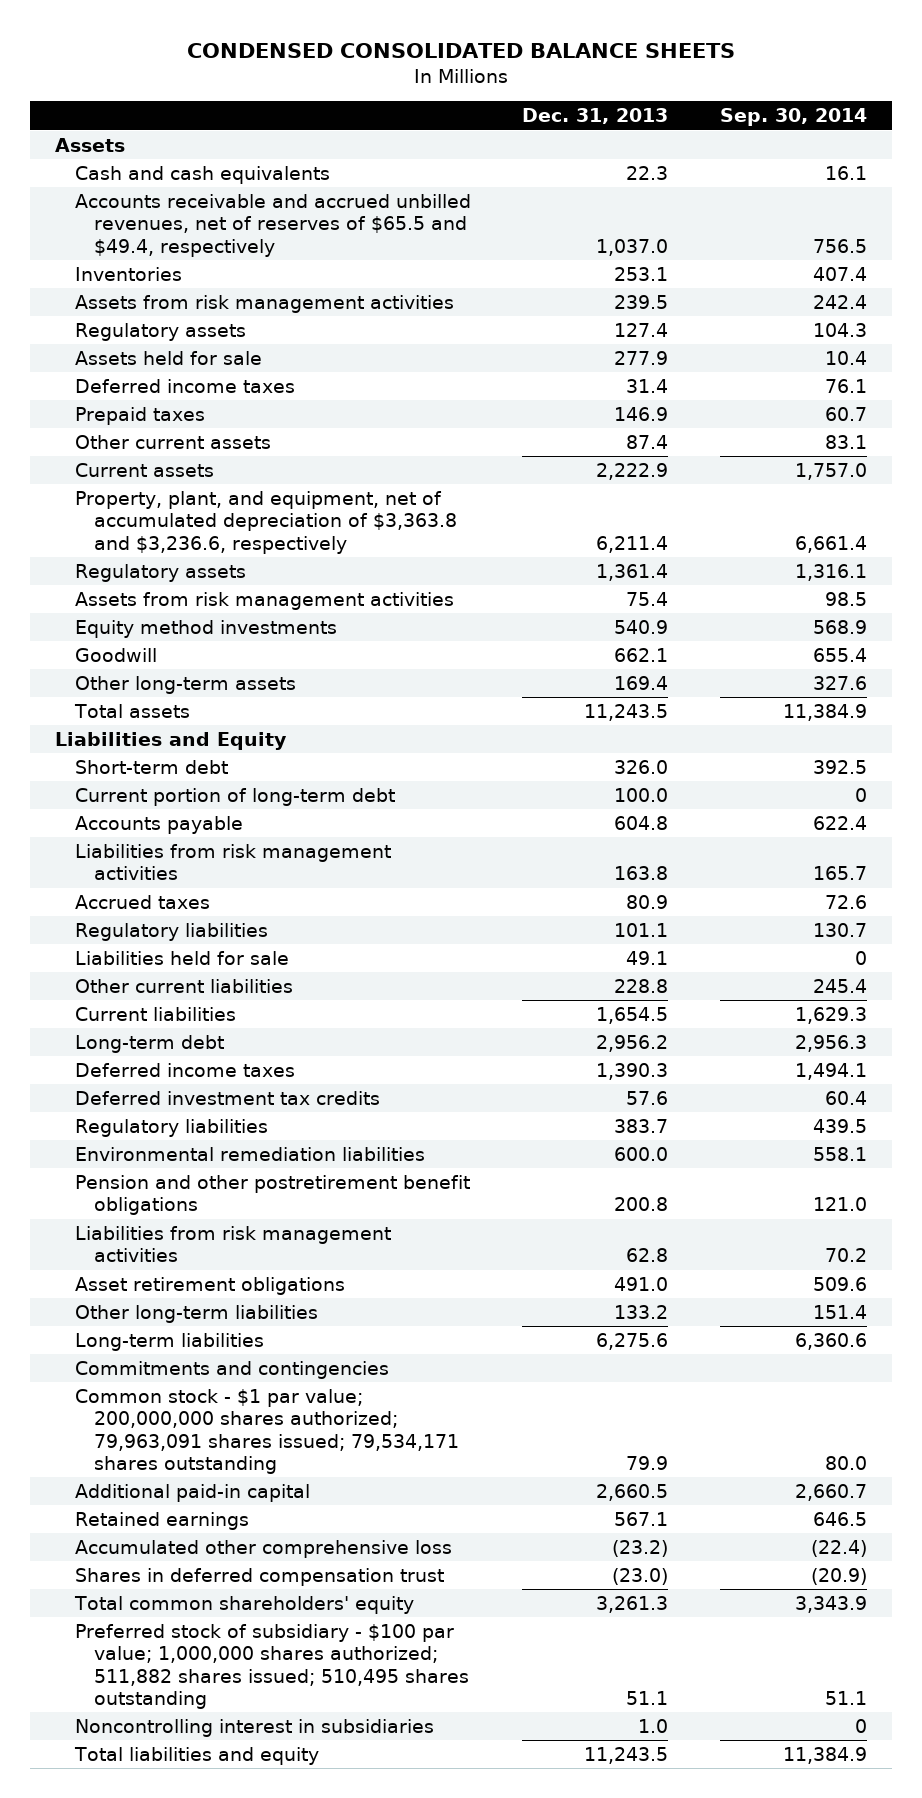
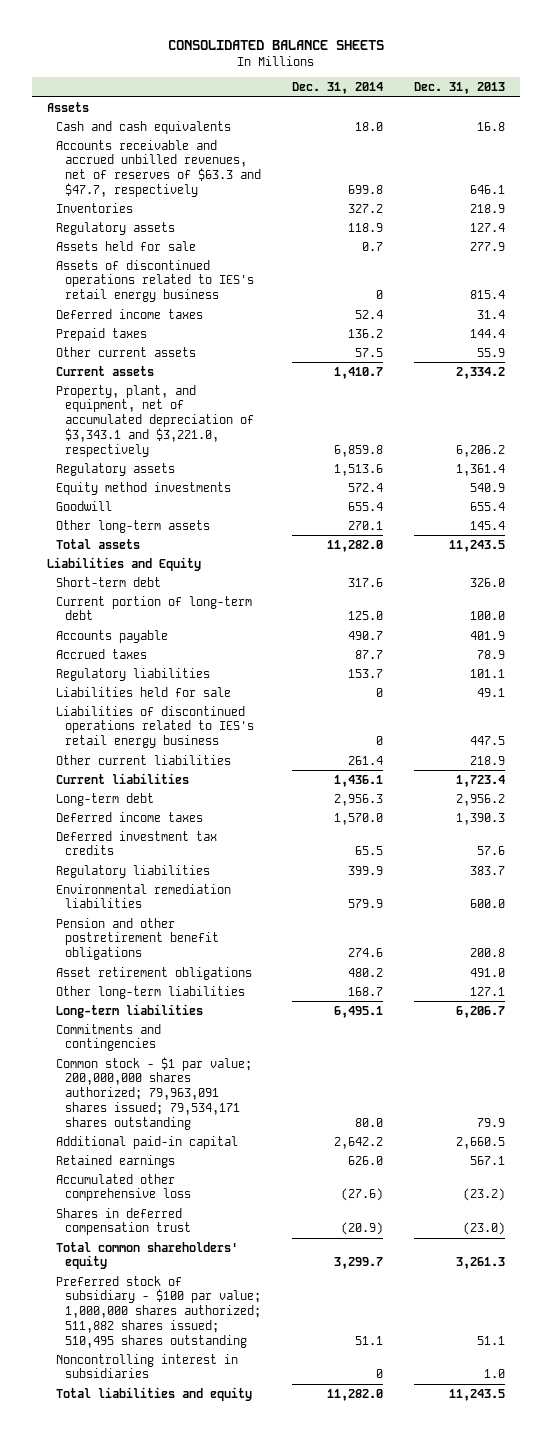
- CONDENSED CONSOLIDATED BALANCE SHEETS
+ CONSOLIDATED BALANCE SHEETS
- | Dec. 31, 2013 | Sep. 30, 2014
+ | Dec. 31, 2014 | Dec. 31, 2013
- Cash and cash equivalents | 22.3 | 16.1
- Accounts receivable and accrued unbilled revenues, net of reserves of $65.5 and $49.4, respectively | 1,037.0 | 756.5
- Inventories | 253.1 | 407.4
- Assets from risk management activities | 239.5 | 242.4
+ Cash and cash equivalents | 18.0 | 16.8
+ Accounts receivable and accrued unbilled revenues, net of reserves of $63.3 and $47.7, respectively | 699.8 | 646.1
+ Inventories | 327.2 | 218.9
+ Assets of discontinued operations related to IES's retail energy business | 0 | 815.4
- Prepaid taxes | 146.9 | 60.7
- Other current assets | 87.4 | 83.1
- Current assets | 2,222.9 | 1,757.0
- Property, plant, and equipment, net of accumulated depreciation of $3,363.8 and $3,236.6, respectively | 6,211.4 | 6,661.4
+ Prepaid taxes | 136.2 | 144.4
+ Other current assets | 57.5 | 55.9
+ Current assets | 1,410.7 | 2,334.2
+ Property, plant, and equipment, net of accumulated depreciation of $3,343.1 and $3,221.0, respectively | 6,859.8 | 6,206.2
- Assets from risk management activities | 75.4 | 98.5
- Goodwill | 662.1 | 655.4
- Other long-term assets | 169.4 | 327.6
+ Goodwill | 655.4 | 655.4
+ Other long-term assets | 270.1 | 145.4
- Accounts payable | 604.8 | 622.4
- Liabilities from risk management activities | 163.8 | 165.7
- Accrued taxes | 80.9 | 72.6
+ Accounts payable | 490.7 | 401.9
+ Accrued taxes | 87.7 | 78.9
- Other current liabilities | 228.8 | 245.4
- Current liabilities | 1,654.5 | 1,629.3
+ Liabilities of discontinued operations related to IES's retail energy business | 0 | 447.5
+ Other current liabilities | 261.4 | 218.9
+ Current liabilities | 1,436.1 | 1,723.4
- Liabilities from risk management activities | 62.8 | 70.2
- Other long-term liabilities | 133.2 | 151.4
- Long-term liabilities | 6,275.6 | 6,360.6
+ Other long-term liabilities | 168.7 | 127.1
+ Long-term liabilities | 6,495.1 | 6,206.7

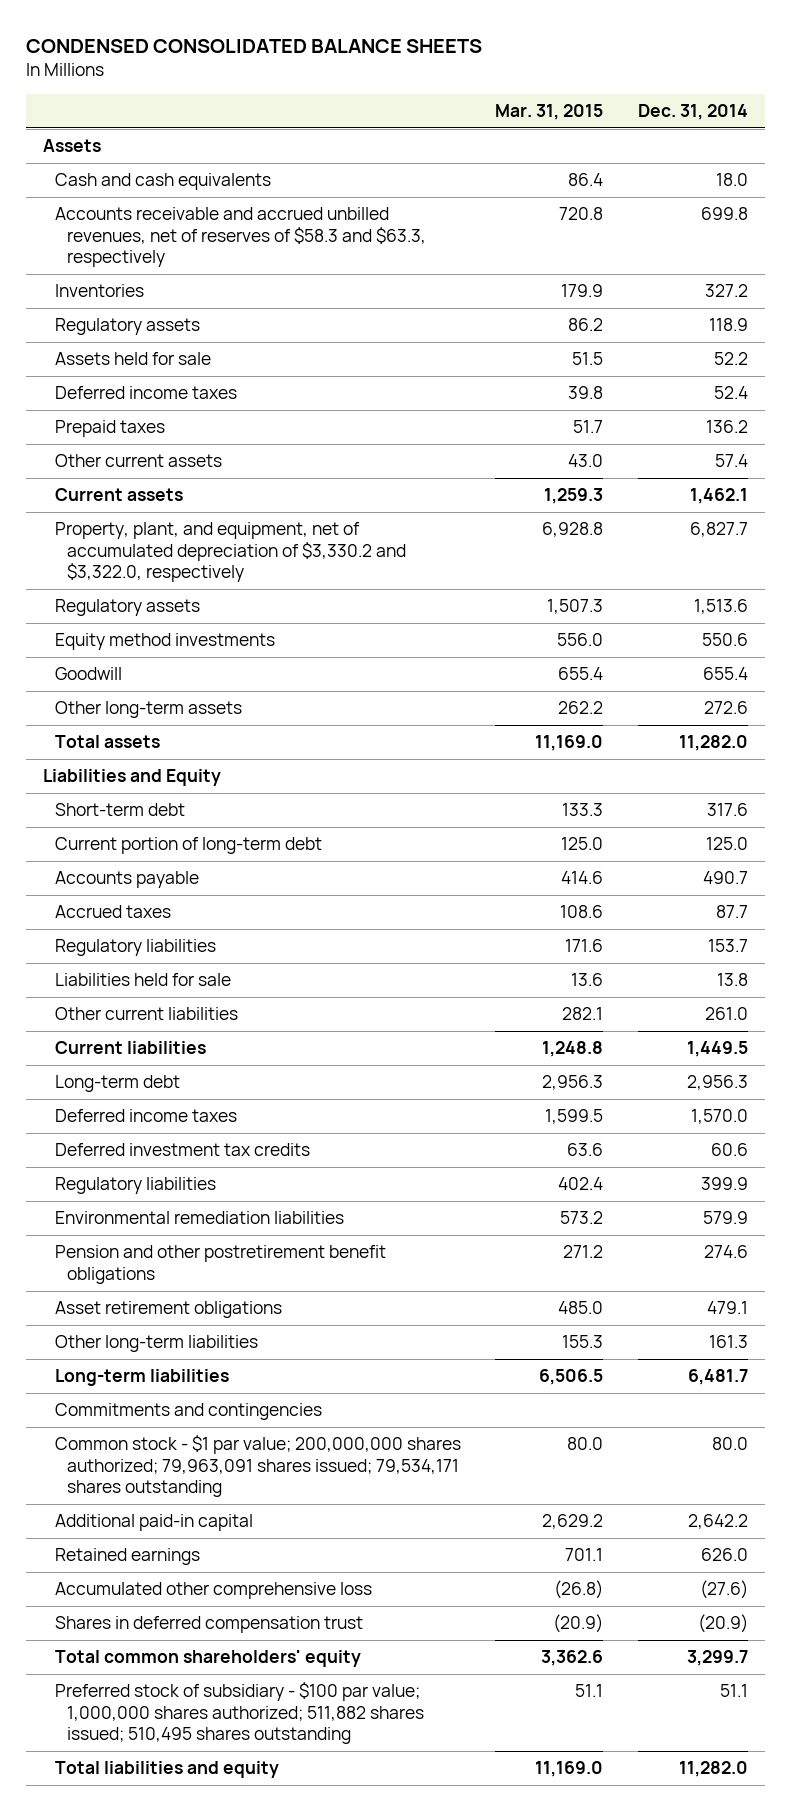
- CONSOLIDATED BALANCE SHEETS
+ CONDENSED CONSOLIDATED BALANCE SHEETS
- | Dec. 31, 2014 | Dec. 31, 2013
+ | Mar. 31, 2015 | Dec. 31, 2014
- Accounts receivable and accrued unbilled revenues, net of reserves of $63.3 and $47.7, respectively | 699.8 | 646.1
+ Accounts receivable and accrued unbilled revenues, net of reserves of $58.3 and $63.3, respectively | 720.8 | 699.8
- Assets held for sale | 0.7 | 277.9
- Assets of discontinued operations related to IES's retail energy business | 0 | 815.4
+ Assets held for sale | 51.5 | 52.2
- Other current assets | 57.5 | 55.9
- Current assets | 1,410.7 | 2,334.2
- Property, plant, and equipment, net of accumulated depreciation of $3,343.1 and $3,221.0, respectively | 6,859.8 | 6,206.2
+ Other current assets | 43.0 | 57.4
+ Current assets | 1,259.3 | 1,462.1
+ Property, plant, and equipment, net of accumulated depreciation of $3,330.2 and $3,322.0, respectively | 6,928.8 | 6,827.7
- Equity method investments | 572.4 | 540.9
+ Equity method investments | 556.0 | 550.6
- Other long-term assets | 270.1 | 145.4
+ Other long-term assets | 262.2 | 272.6
- Liabilities held for sale | 0 | 49.1
- Liabilities of discontinued operations related to IES's retail energy business | 0 | 447.5
- Other current liabilities | 261.4 | 218.9
- Current liabilities | 1,436.1 | 1,723.4
+ Liabilities held for sale | 13.6 | 13.8
+ Other current liabilities | 282.1 | 261.0
+ Current liabilities | 1,248.8 | 1,449.5
- Deferred investment tax credits | 65.5 | 57.6
+ Deferred investment tax credits | 63.6 | 60.6
- Asset retirement obligations | 480.2 | 491.0
- Other long-term liabilities | 168.7 | 127.1
- Long-term liabilities | 6,495.1 | 6,206.7
+ Asset retirement obligations | 485.0 | 479.1
+ Other long-term liabilities | 155.3 | 161.3
+ Long-term liabilities | 6,506.5 | 6,481.7
- Noncontrolling interest in subsidiaries | 0 | 1.0

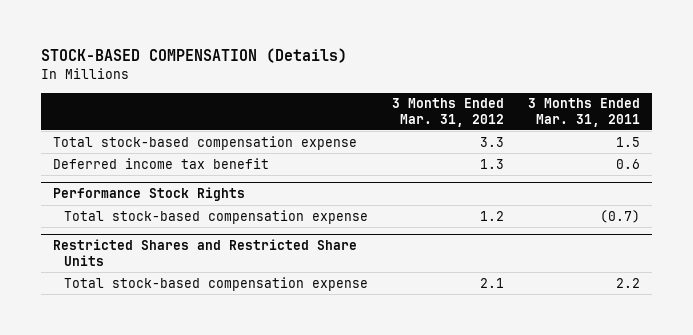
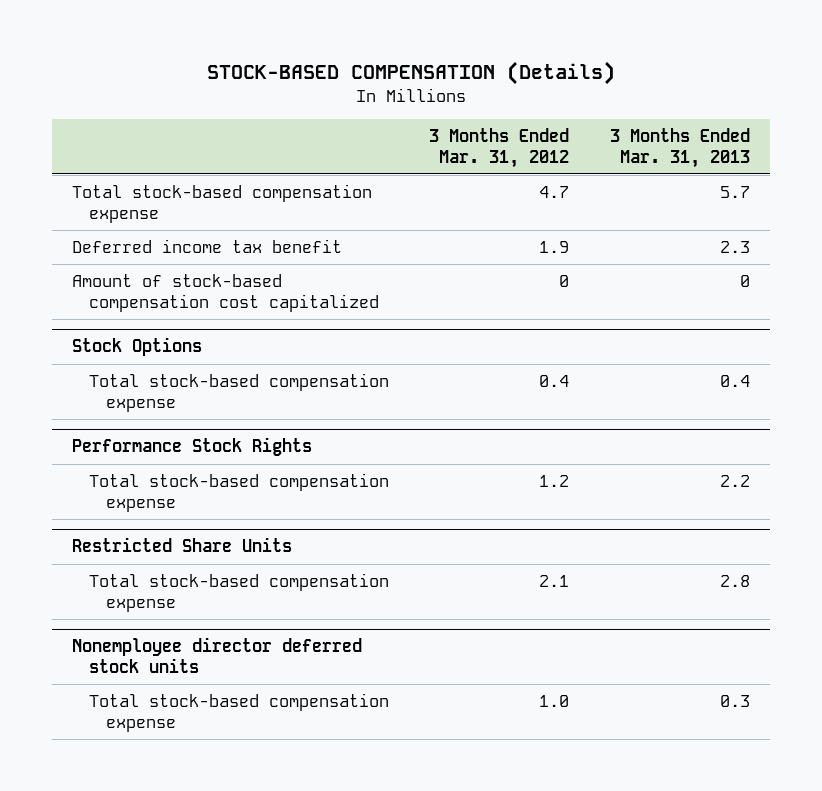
- | 3 Months Ended Mar. 31, 2012 | 3 Months Ended Mar. 31, 2011
+ | 3 Months Ended Mar. 31, 2012 | 3 Months Ended Mar. 31, 2013
- Total stock-based compensation expense | 3.3 | 1.5
- Deferred income tax benefit | 1.3 | 0.6
+ Total stock-based compensation expense | 4.7 | 5.7
+ Deferred income tax benefit | 1.9 | 2.3
+ Amount of stock-based compensation cost capitalized | 0 | 0
+ Stock Options
+ Total stock-based compensation expense | 0.4 | 0.4
- Restricted Shares and Restricted Share Units
+ Restricted Share Units
+ Nonemployee director deferred stock units
+ Total stock-based compensation expense | 1.0 | 0.3

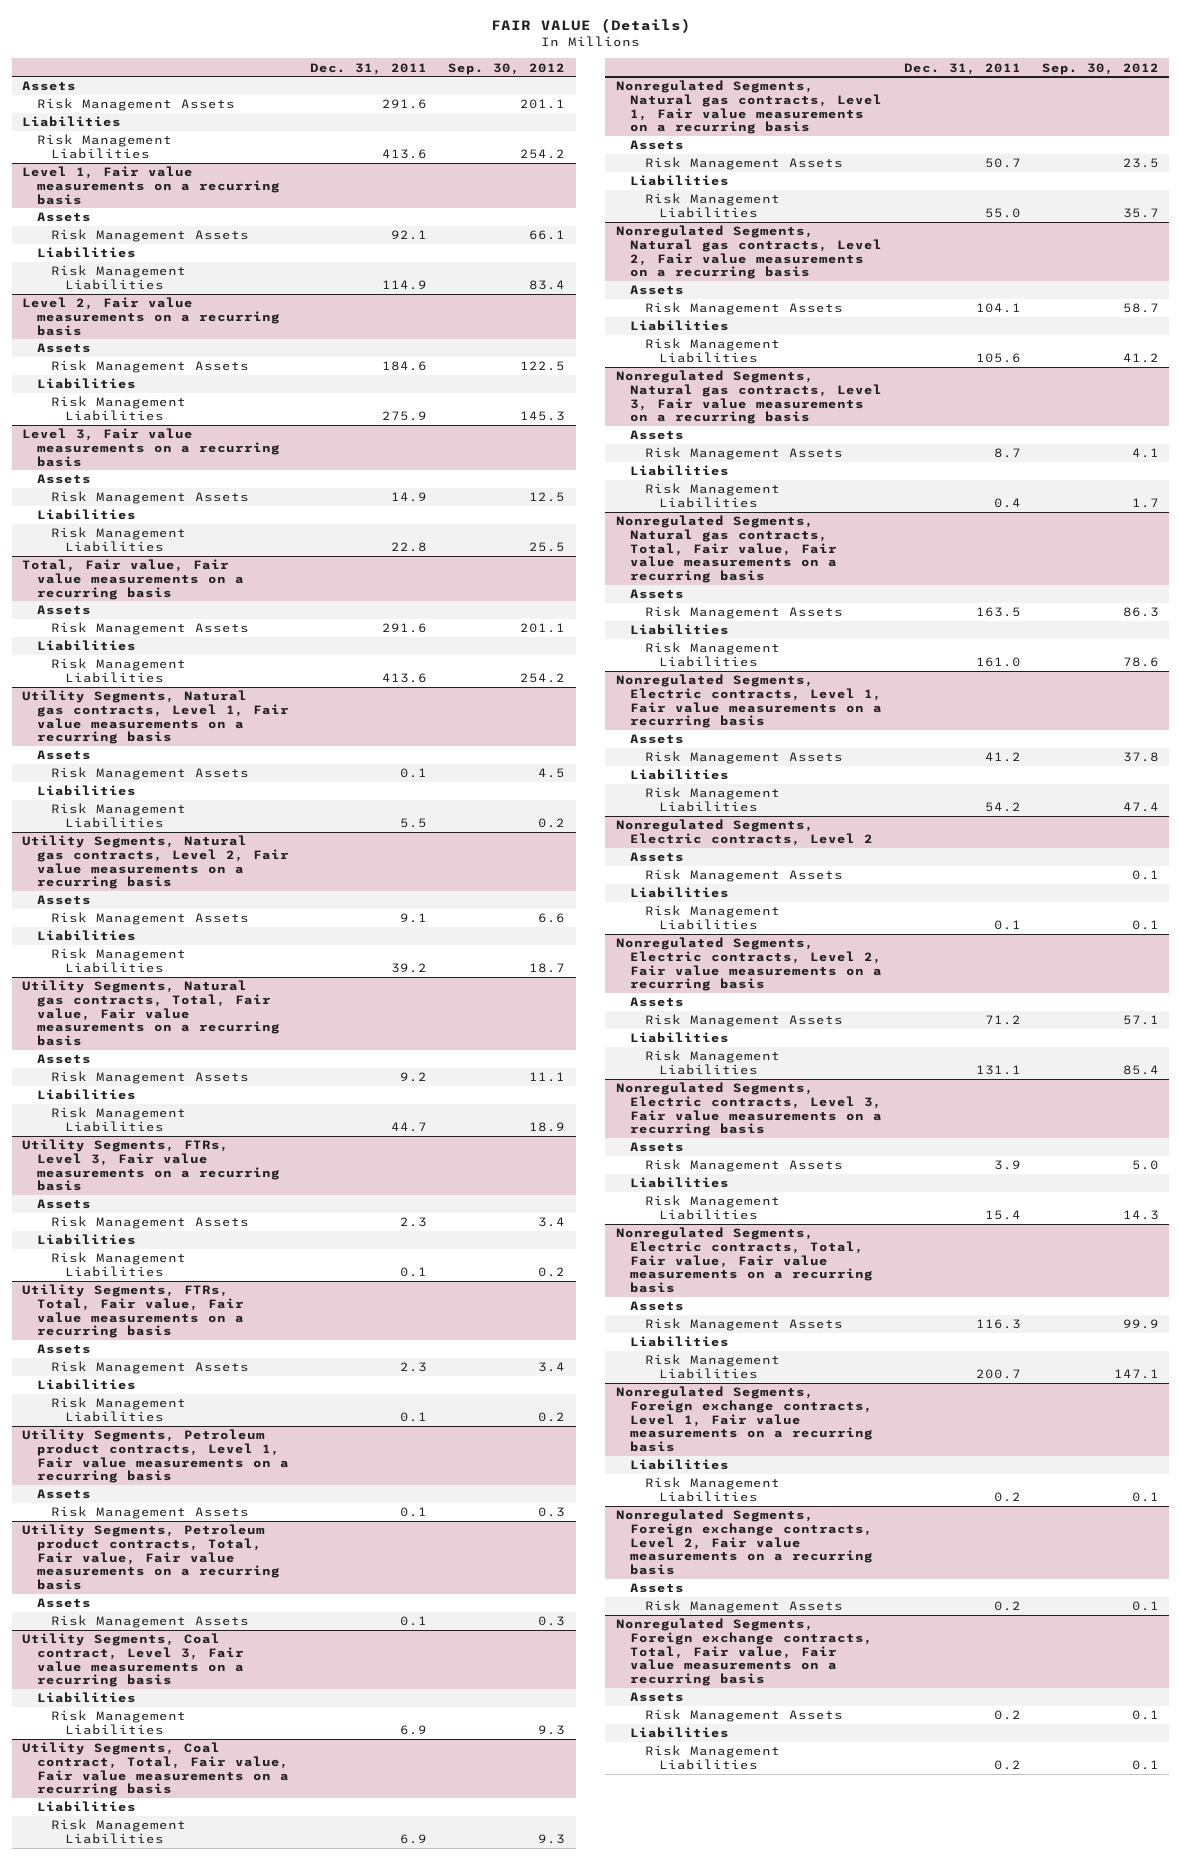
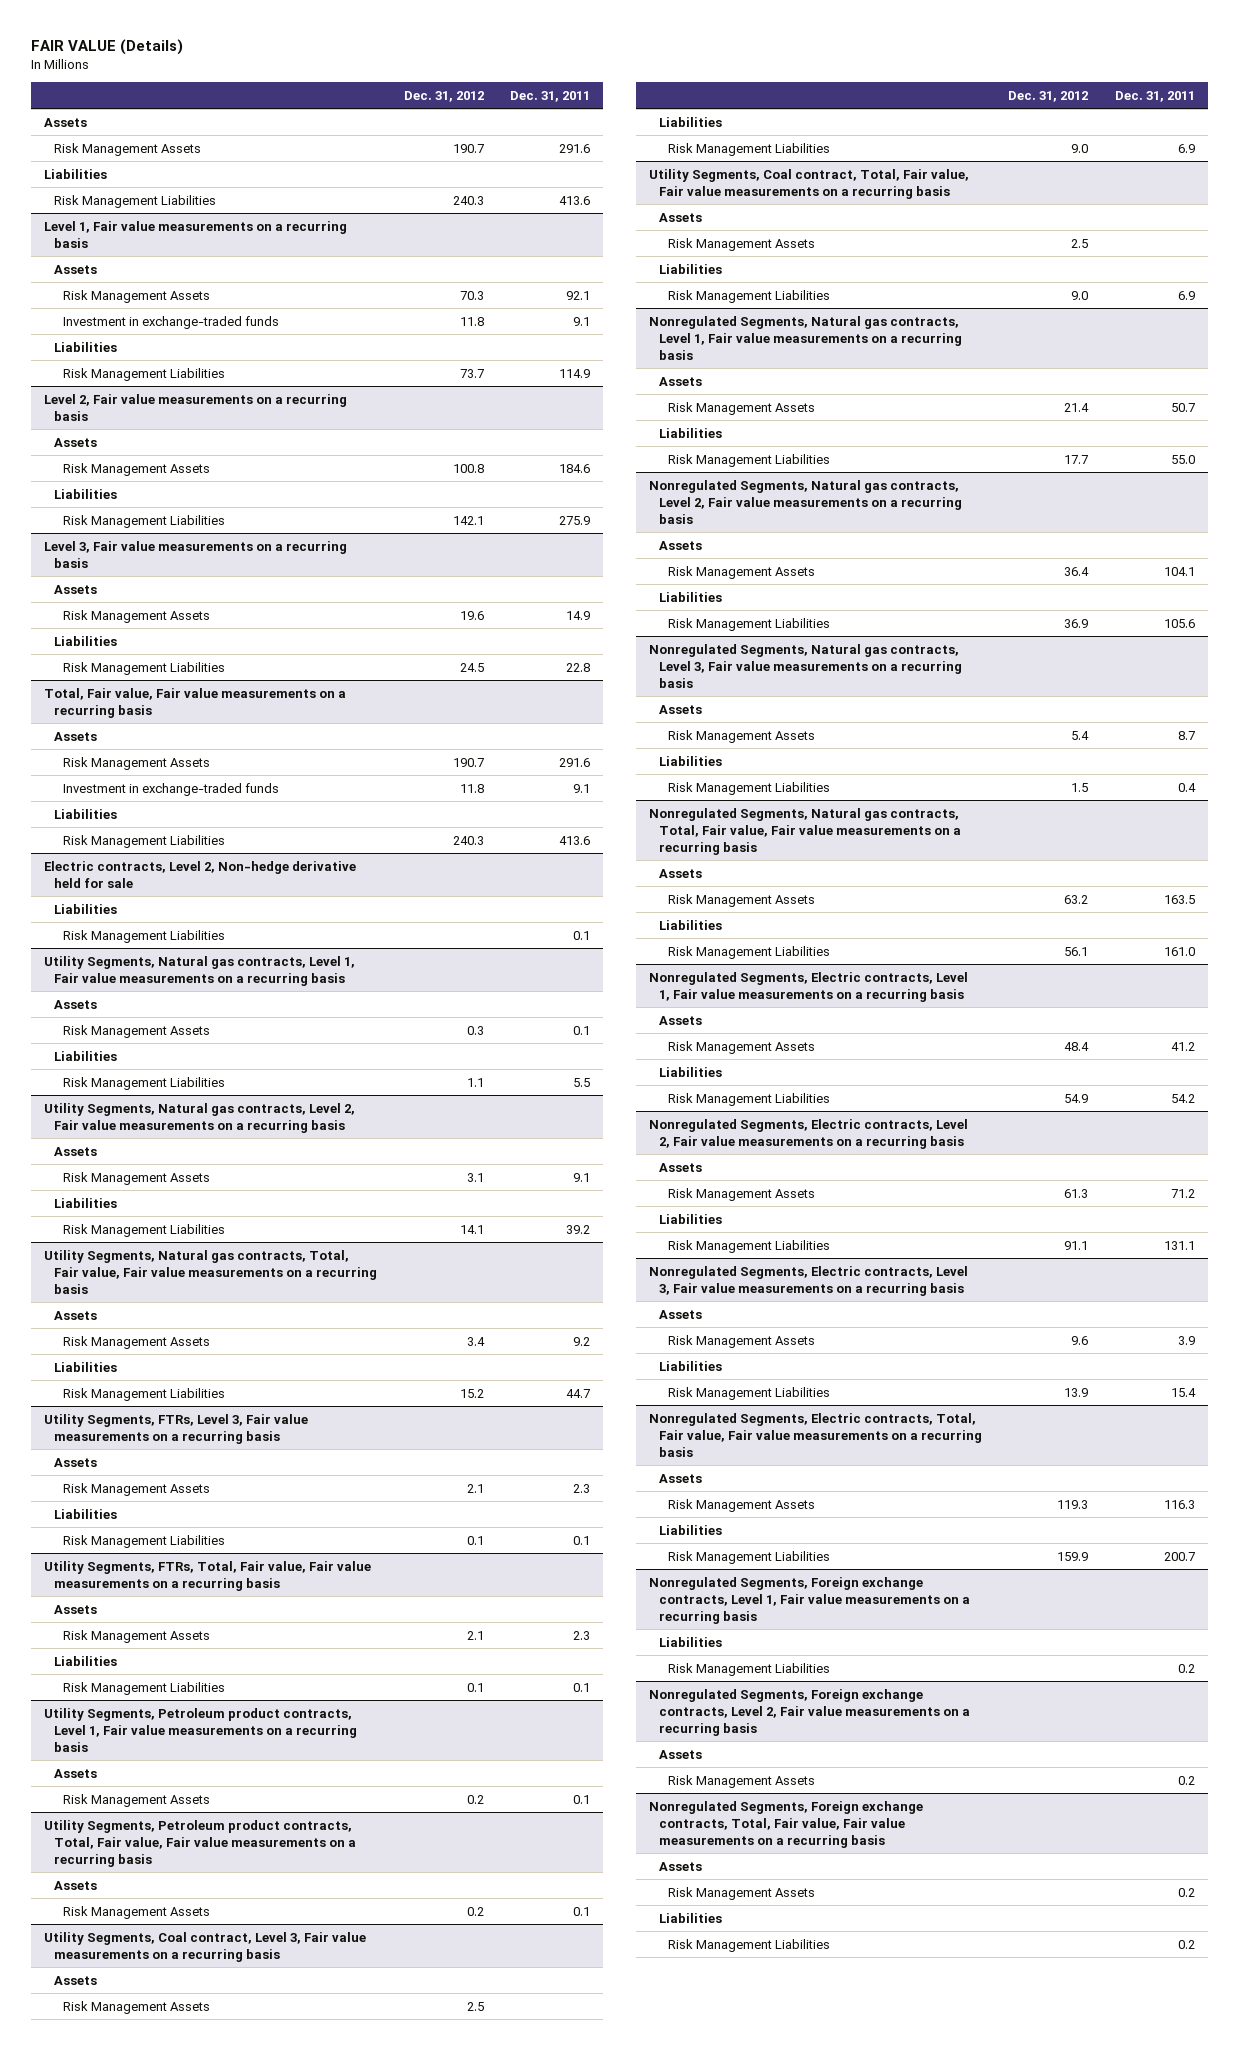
- | Dec. 31, 2011 | Sep. 30, 2012
+ | Dec. 31, 2012 | Dec. 31, 2011
@ Level 1, Fair value measurements on a recurring basis
+ Investment in exchange-traded funds | 11.8 | 9.1
@ Total, Fair value, Fair value measurements on a recurring basis
+ Investment in exchange-traded funds | 11.8 | 9.1
+ Electric contracts, Level 2, Non-hedge derivative held for sale
+ Liabilities
+ Risk Management Liabilities | | 0.1
@ Utility Segments, Coal contract, Level 3, Fair value measurements on a recurring basis
+ Assets
+ Risk Management Assets | 2.5 |
@ Utility Segments, Coal contract, Total, Fair value, Fair value measurements on a recurring basis
+ Assets
+ Risk Management Assets | 2.5 |
- Nonregulated Segments, Electric contracts, Level 2
- Assets
- Risk Management Assets | | 0.1
- Liabilities
- Risk Management Liabilities | 0.1 | 0.1

